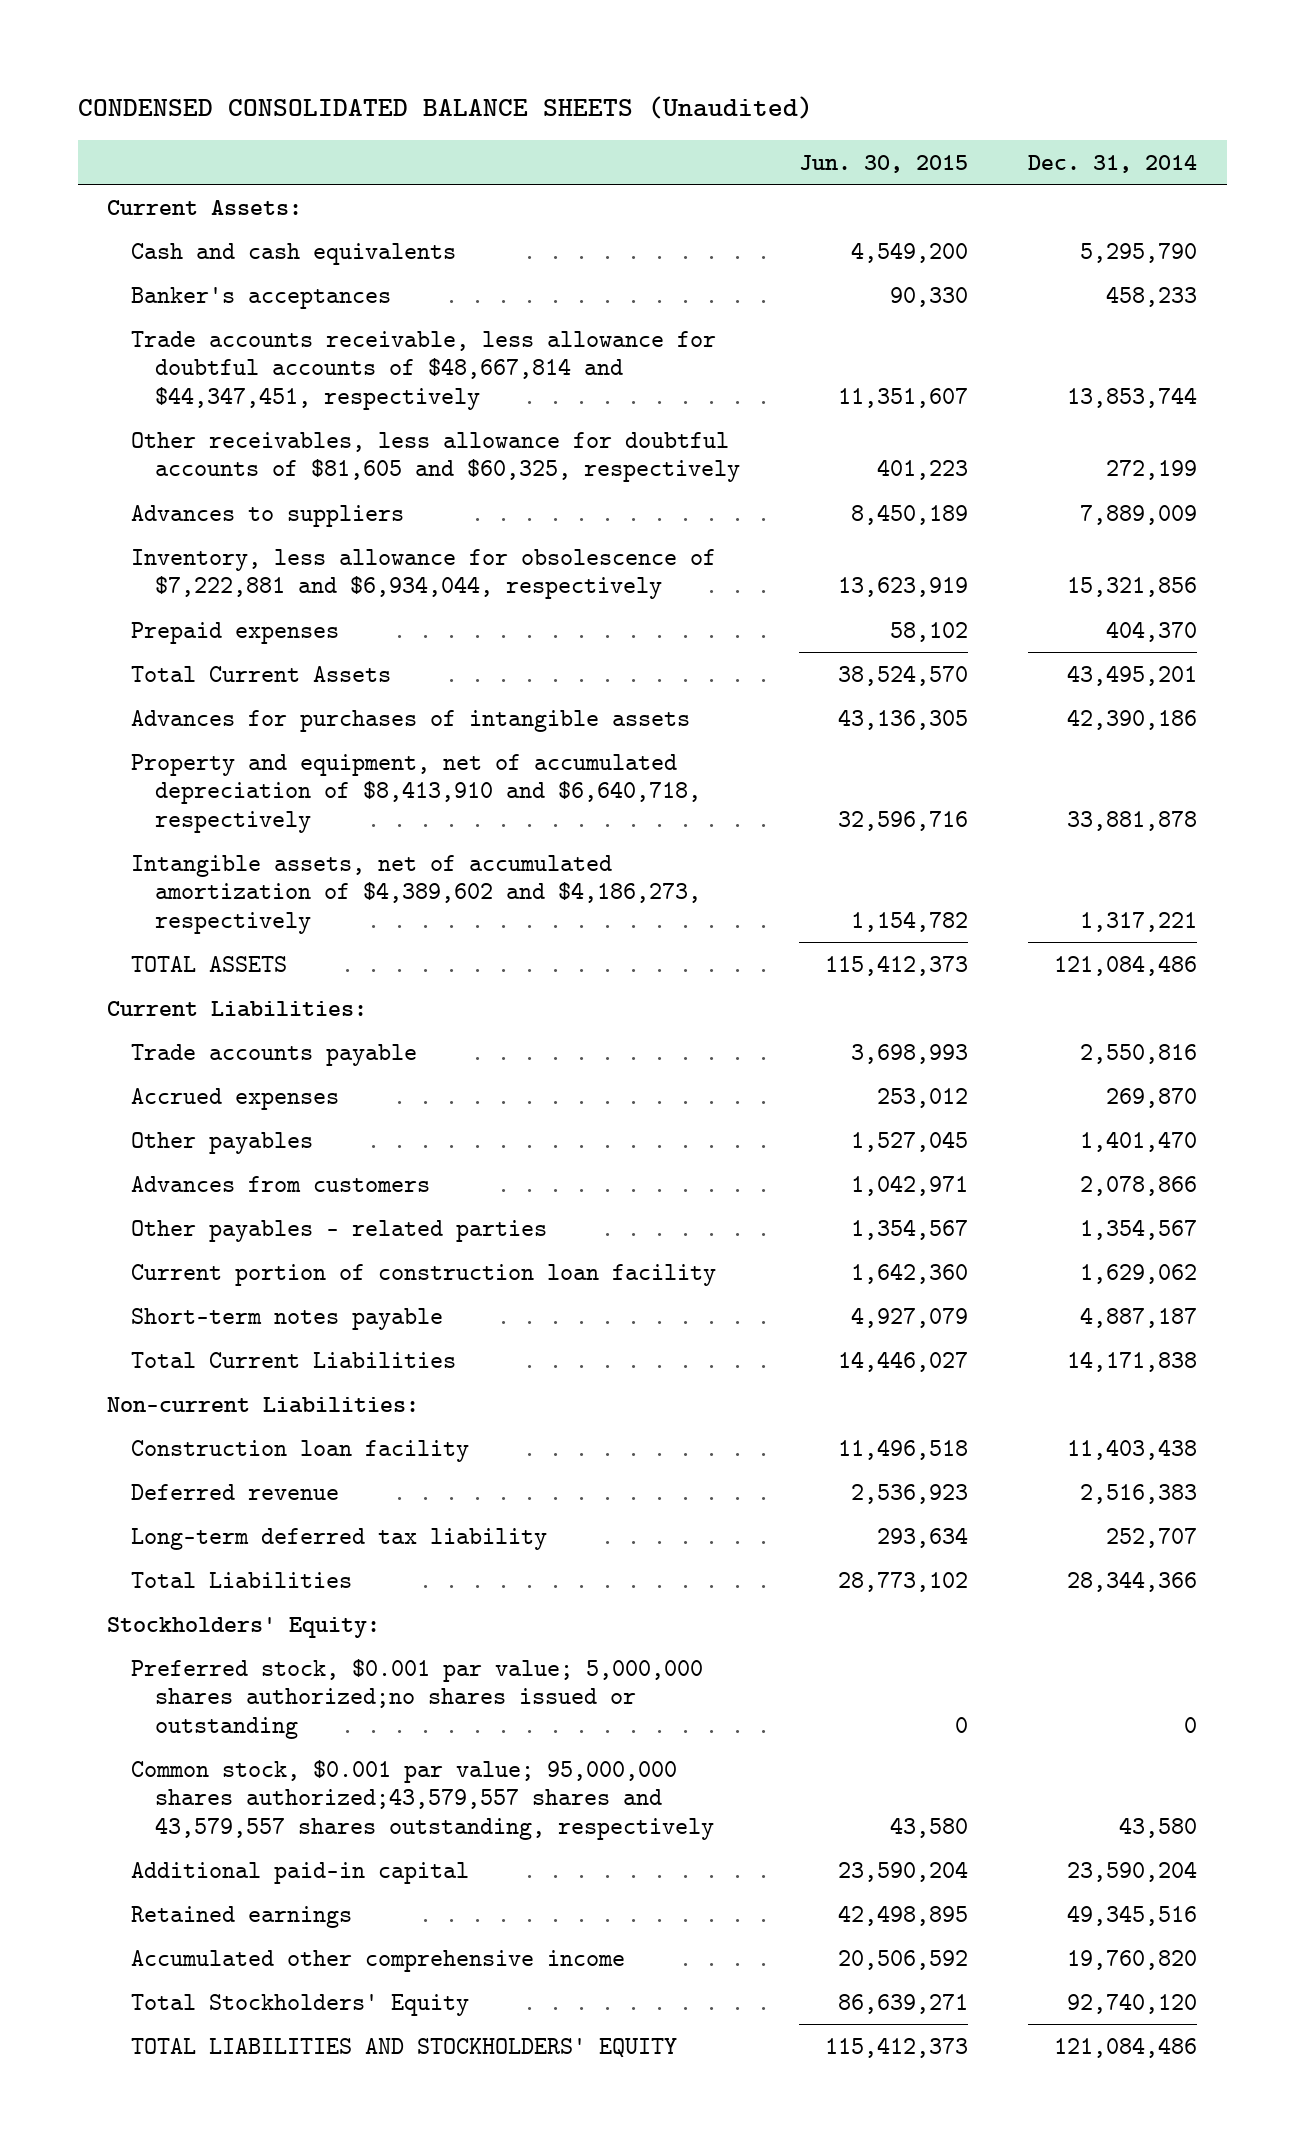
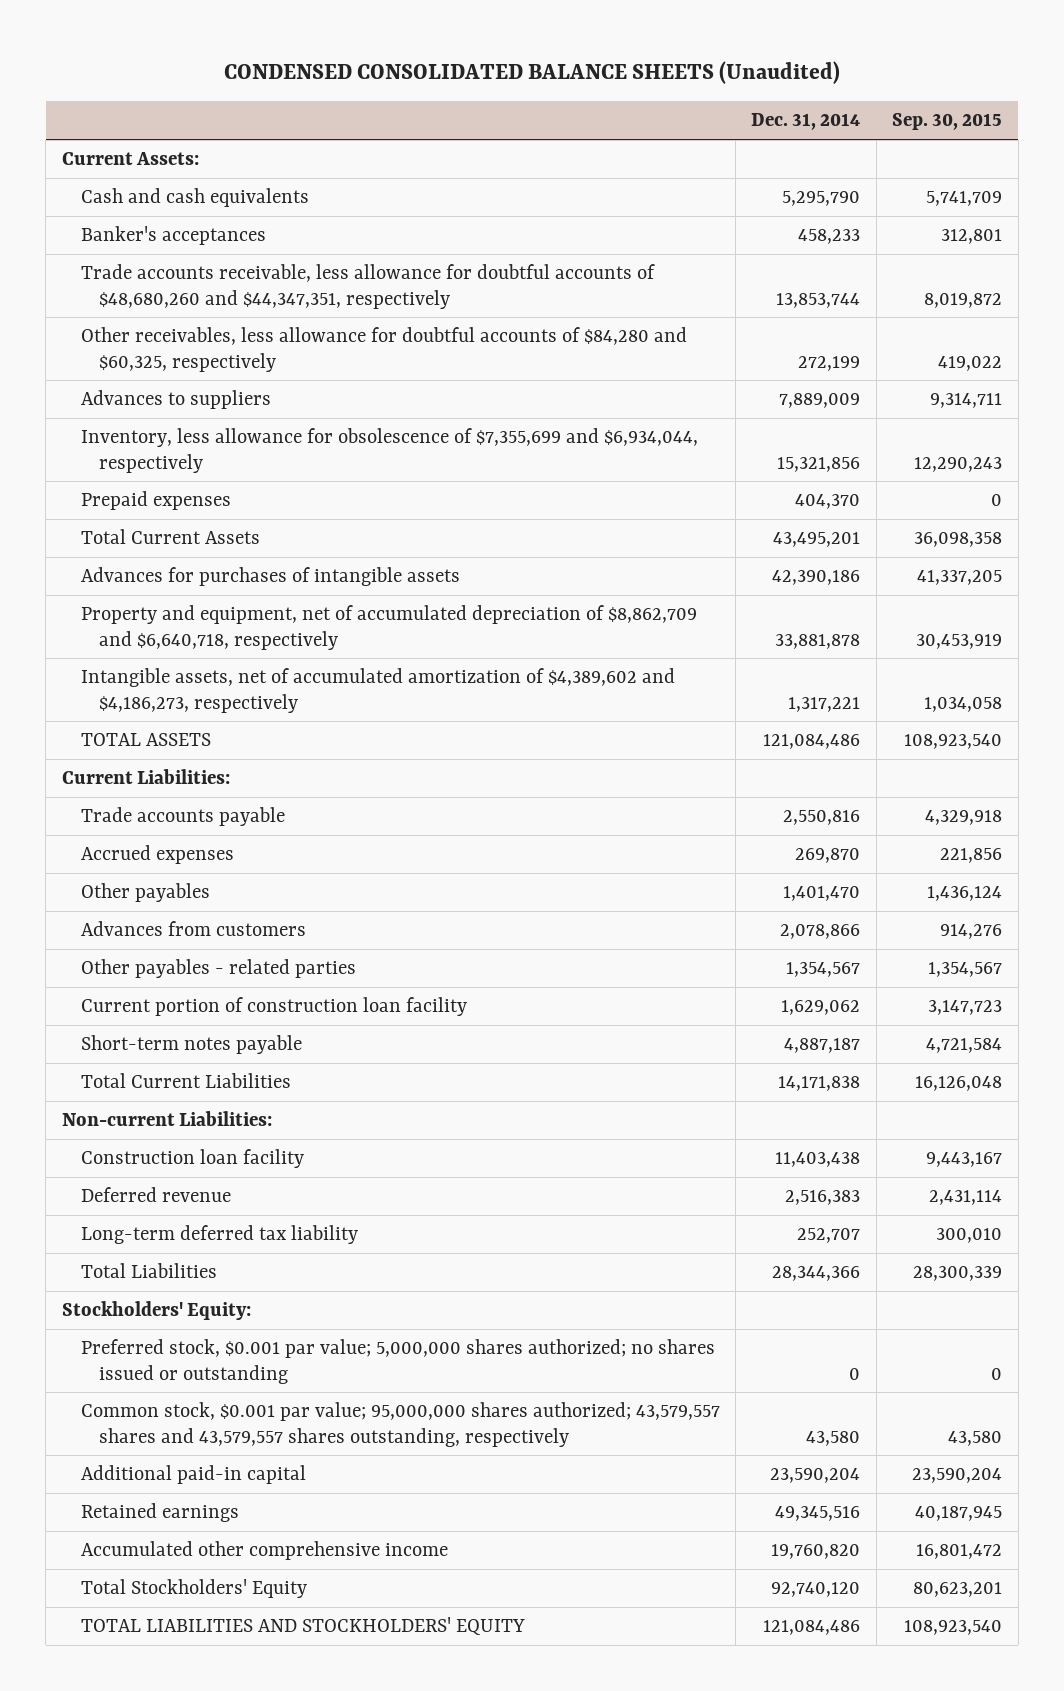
- | Jun. 30, 2015 | Dec. 31, 2014
+ | Dec. 31, 2014 | Sep. 30, 2015
- Trade accounts receivable, less allowance for doubtful accounts of $48,667,814 and $44,347,451, respectively | 11,351,607 | 13,853,744
- Other receivables, less allowance for doubtful accounts of $81,605 and $60,325, respectively | 401,223 | 272,199
+ Trade accounts receivable, less allowance for doubtful accounts of $48,680,260 and $44,347,351, respectively | 13,853,744 | 8,019,872
+ Other receivables, less allowance for doubtful accounts of $84,280 and $60,325, respectively | 272,199 | 419,022
- Inventory, less allowance for obsolescence of $7,222,881 and $6,934,044, respectively | 13,623,919 | 15,321,856
+ Inventory, less allowance for obsolescence of $7,355,699 and $6,934,044, respectively | 15,321,856 | 12,290,243
- Property and equipment, net of accumulated depreciation of $8,413,910 and $6,640,718, respectively | 32,596,716 | 33,881,878
+ Property and equipment, net of accumulated depreciation of $8,862,709 and $6,640,718, respectively | 33,881,878 | 30,453,919
- Preferred stock, $0.001 par value; 5,000,000 shares authorized;no shares issued or outstanding | 0 | 0
- Common stock, $0.001 par value; 95,000,000 shares authorized;43,579,557 shares and 43,579,557 shares outstanding, respectively | 43,580 | 43,580
+ Preferred stock, $0.001 par value; 5,000,000 shares authorized; no shares issued or outstanding | 0 | 0
+ Common stock, $0.001 par value; 95,000,000 shares authorized; 43,579,557 shares and 43,579,557 shares outstanding, respectively | 43,580 | 43,580

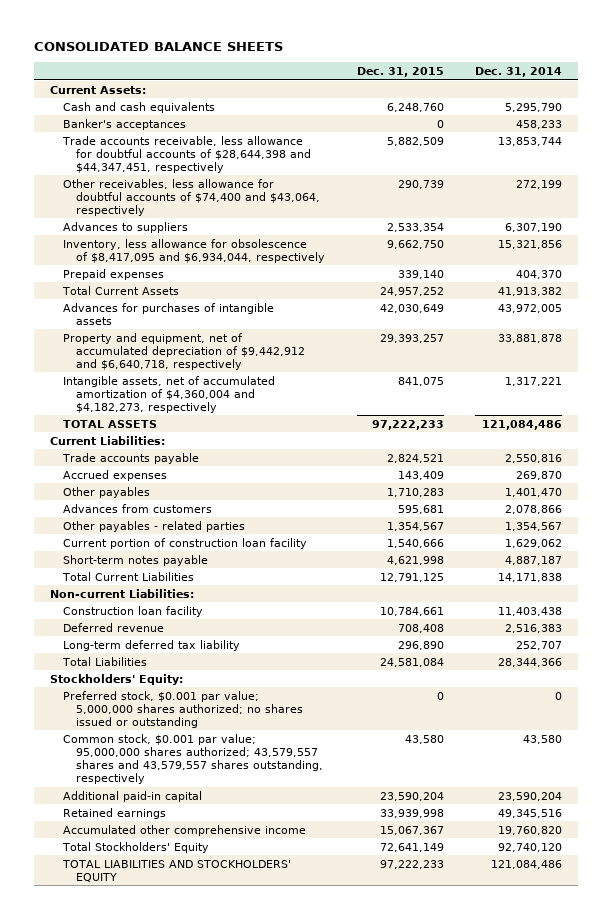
- CONDENSED CONSOLIDATED BALANCE SHEETS (Unaudited)
+ CONSOLIDATED BALANCE SHEETS
- | Dec. 31, 2014 | Sep. 30, 2015
+ | Dec. 31, 2015 | Dec. 31, 2014
- Trade accounts receivable, less allowance for doubtful accounts of $48,680,260 and $44,347,351, respectively | 13,853,744 | 8,019,872
- Other receivables, less allowance for doubtful accounts of $84,280 and $60,325, respectively | 272,199 | 419,022
- Advances to suppliers | 7,889,009 | 9,314,711
- Inventory, less allowance for obsolescence of $7,355,699 and $6,934,044, respectively | 15,321,856 | 12,290,243
+ Trade accounts receivable, less allowance for doubtful accounts of $28,644,398 and $44,347,451, respectively | 5,882,509 | 13,853,744
+ Other receivables, less allowance for doubtful accounts of $74,400 and $43,064, respectively | 290,739 | 272,199
+ Advances to suppliers | 2,533,354 | 6,307,190
+ Inventory, less allowance for obsolescence of $8,417,095 and $6,934,044, respectively | 9,662,750 | 15,321,856
- Total Current Assets | 43,495,201 | 36,098,358
- Advances for purchases of intangible assets | 42,390,186 | 41,337,205
- Property and equipment, net of accumulated depreciation of $8,862,709 and $6,640,718, respectively | 33,881,878 | 30,453,919
- Intangible assets, net of accumulated amortization of $4,389,602 and $4,186,273, respectively | 1,317,221 | 1,034,058
+ Total Current Assets | 24,957,252 | 41,913,382
+ Advances for purchases of intangible assets | 42,030,649 | 43,972,005
+ Property and equipment, net of accumulated depreciation of $9,442,912 and $6,640,718, respectively | 29,393,257 | 33,881,878
+ Intangible assets, net of accumulated amortization of $4,360,004 and $4,182,273, respectively | 841,075 | 1,317,221

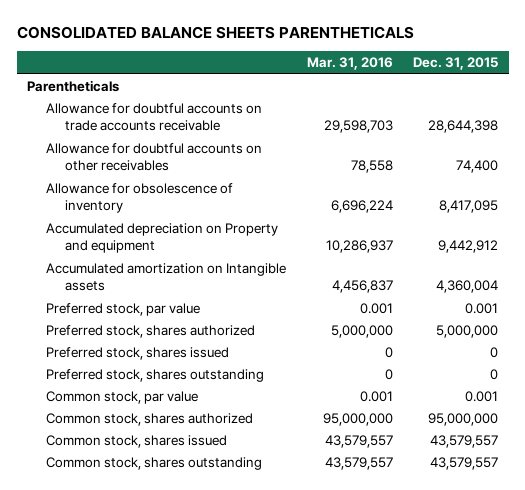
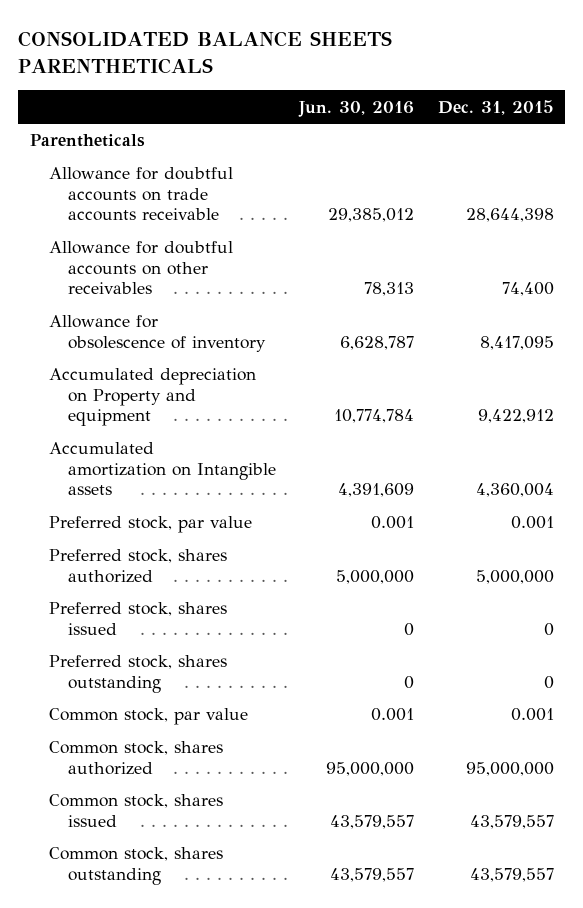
- | Mar. 31, 2016 | Dec. 31, 2015
+ | Jun. 30, 2016 | Dec. 31, 2015
- Accumulated depreciation on Property and equipment | 10,286,937 | 9,442,912
+ Accumulated depreciation on Property and equipment | 10,774,784 | 9,422,912

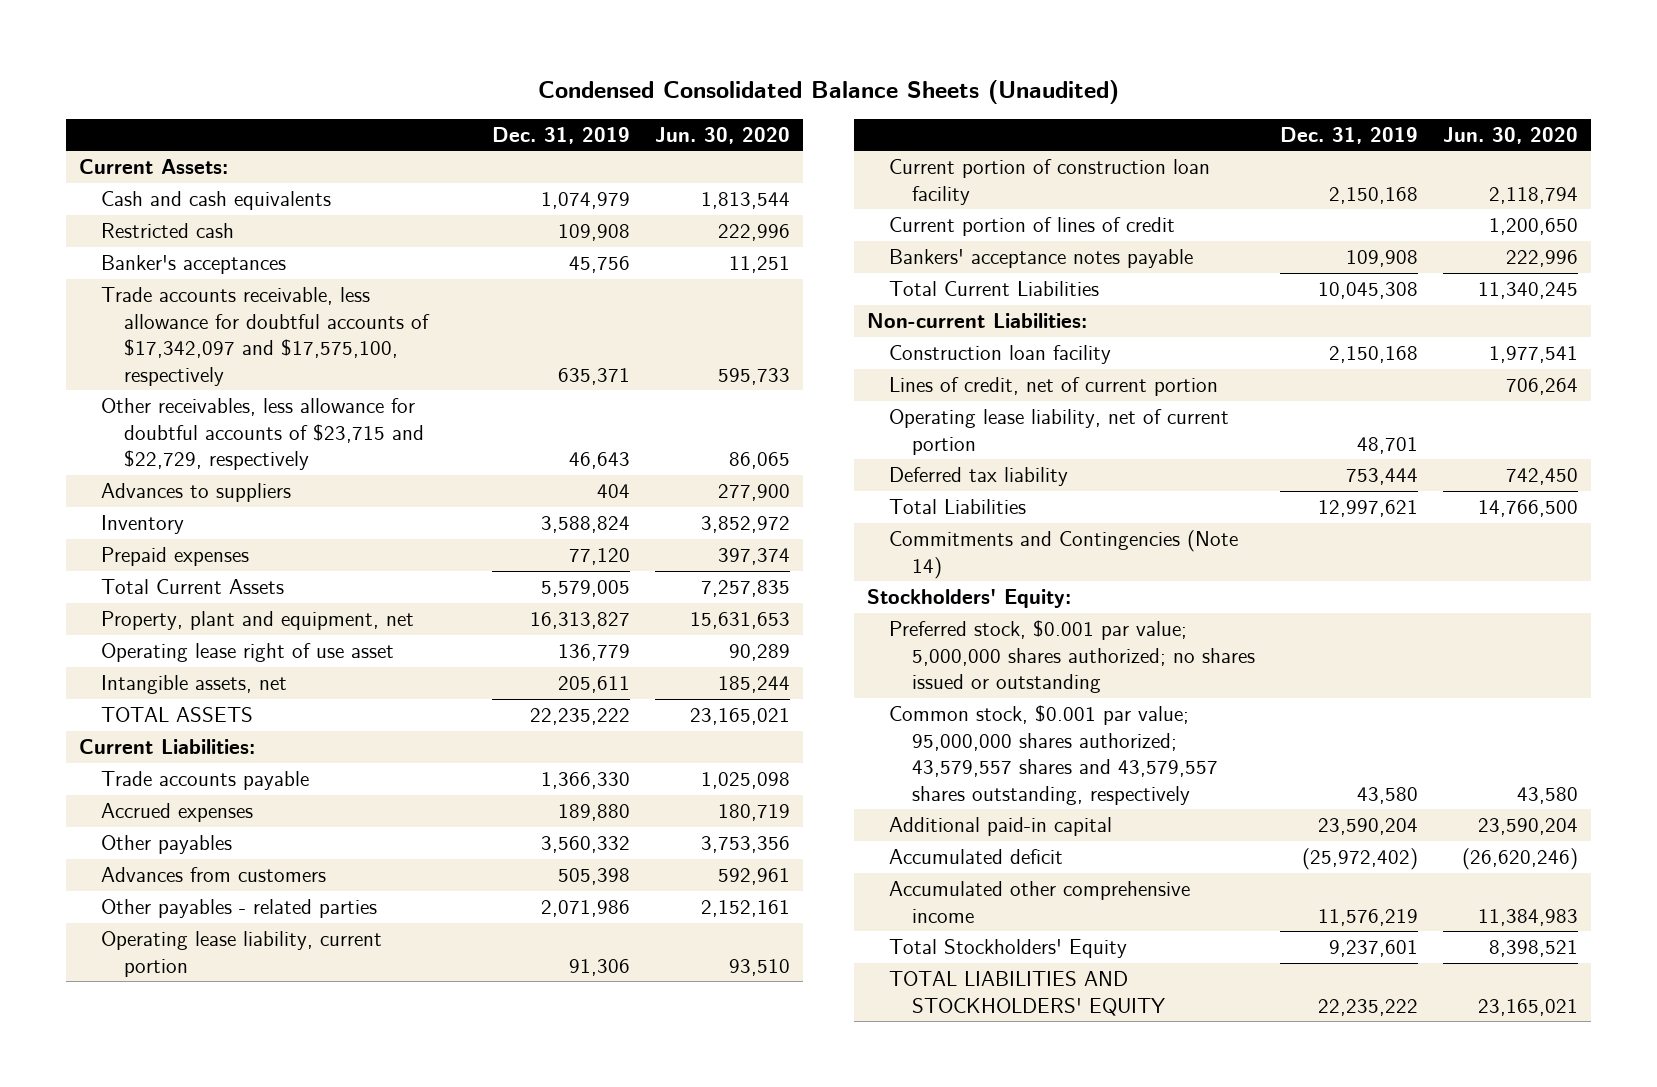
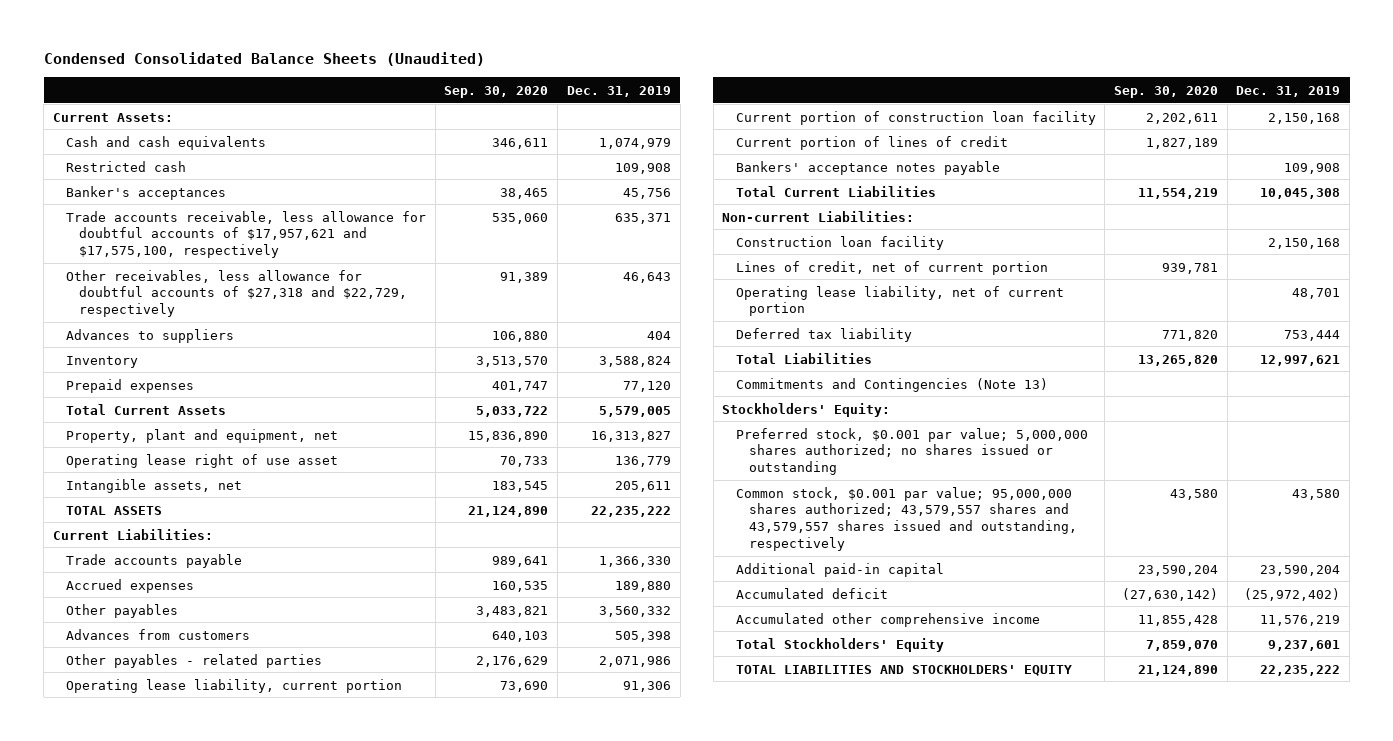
- | Dec. 31, 2019 | Jun. 30, 2020
+ | Sep. 30, 2020 | Dec. 31, 2019
- Trade accounts receivable, less allowance for doubtful accounts of $17,342,097 and $17,575,100, respectively | 635,371 | 595,733
- Other receivables, less allowance for doubtful accounts of $23,715 and $22,729, respectively | 46,643 | 86,065
+ Trade accounts receivable, less allowance for doubtful accounts of $17,957,621 and $17,575,100, respectively | 535,060 | 635,371
+ Other receivables, less allowance for doubtful accounts of $27,318 and $22,729, respectively | 91,389 | 46,643
- Commitments and Contingencies (Note 14)
+ Commitments and Contingencies (Note 13)
- Common stock, $0.001 par value; 95,000,000 shares authorized; 43,579,557 shares and 43,579,557 shares outstanding, respectively | 43,580 | 43,580
+ Common stock, $0.001 par value; 95,000,000 shares authorized; 43,579,557 shares and 43,579,557 shares issued and outstanding, respectively | 43,580 | 43,580

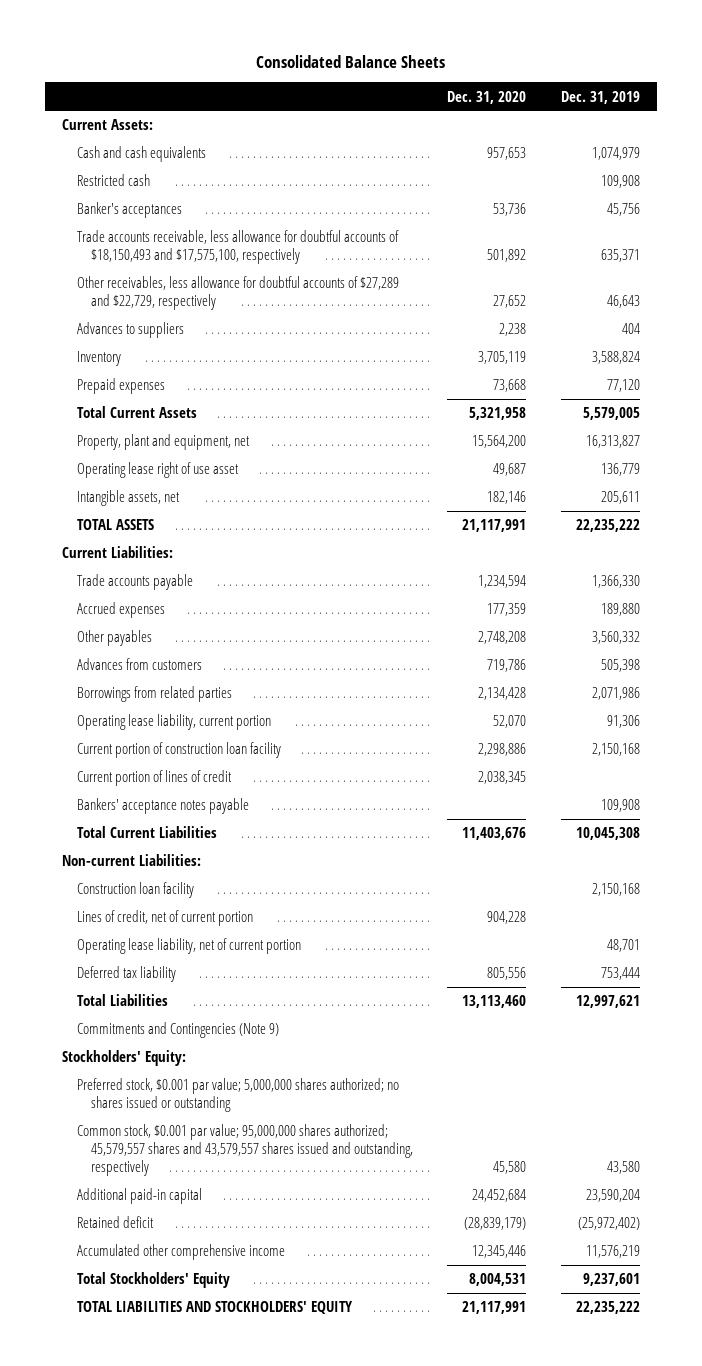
- Condensed Consolidated Balance Sheets (Unaudited)
+ Consolidated Balance Sheets
- | Sep. 30, 2020 | Dec. 31, 2019
+ | Dec. 31, 2020 | Dec. 31, 2019
- Trade accounts receivable, less allowance for doubtful accounts of $17,957,621 and $17,575,100, respectively | 535,060 | 635,371
- Other receivables, less allowance for doubtful accounts of $27,318 and $22,729, respectively | 91,389 | 46,643
+ Trade accounts receivable, less allowance for doubtful accounts of $18,150,493 and $17,575,100, respectively | 501,892 | 635,371
+ Other receivables, less allowance for doubtful accounts of $27,289 and $22,729, respectively | 27,652 | 46,643
- Other payables - related parties | 2,176,629 | 2,071,986
+ Borrowings from related parties | 2,134,428 | 2,071,986
- Commitments and Contingencies (Note 13)
+ Commitments and Contingencies (Note 9)
- Common stock, $0.001 par value; 95,000,000 shares authorized; 43,579,557 shares and 43,579,557 shares issued and outstanding, respectively | 43,580 | 43,580
+ Common stock, $0.001 par value; 95,000,000 shares authorized; 45,579,557 shares and 43,579,557 shares issued and outstanding, respectively | 45,580 | 43,580
- Accumulated deficit | (27,630,142) | (25,972,402)
+ Retained deficit | (28,839,179) | (25,972,402)

